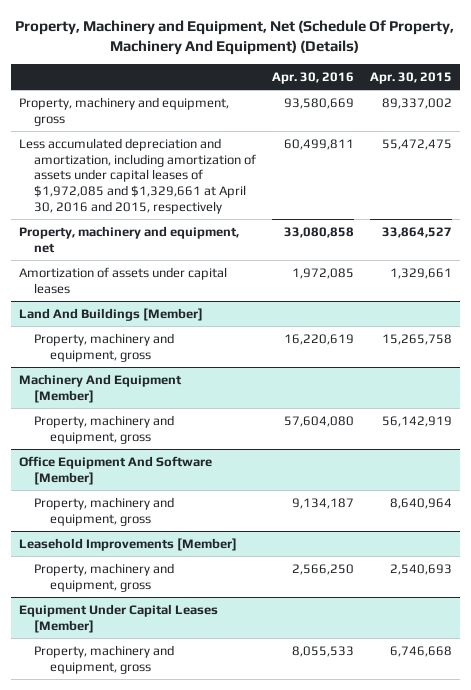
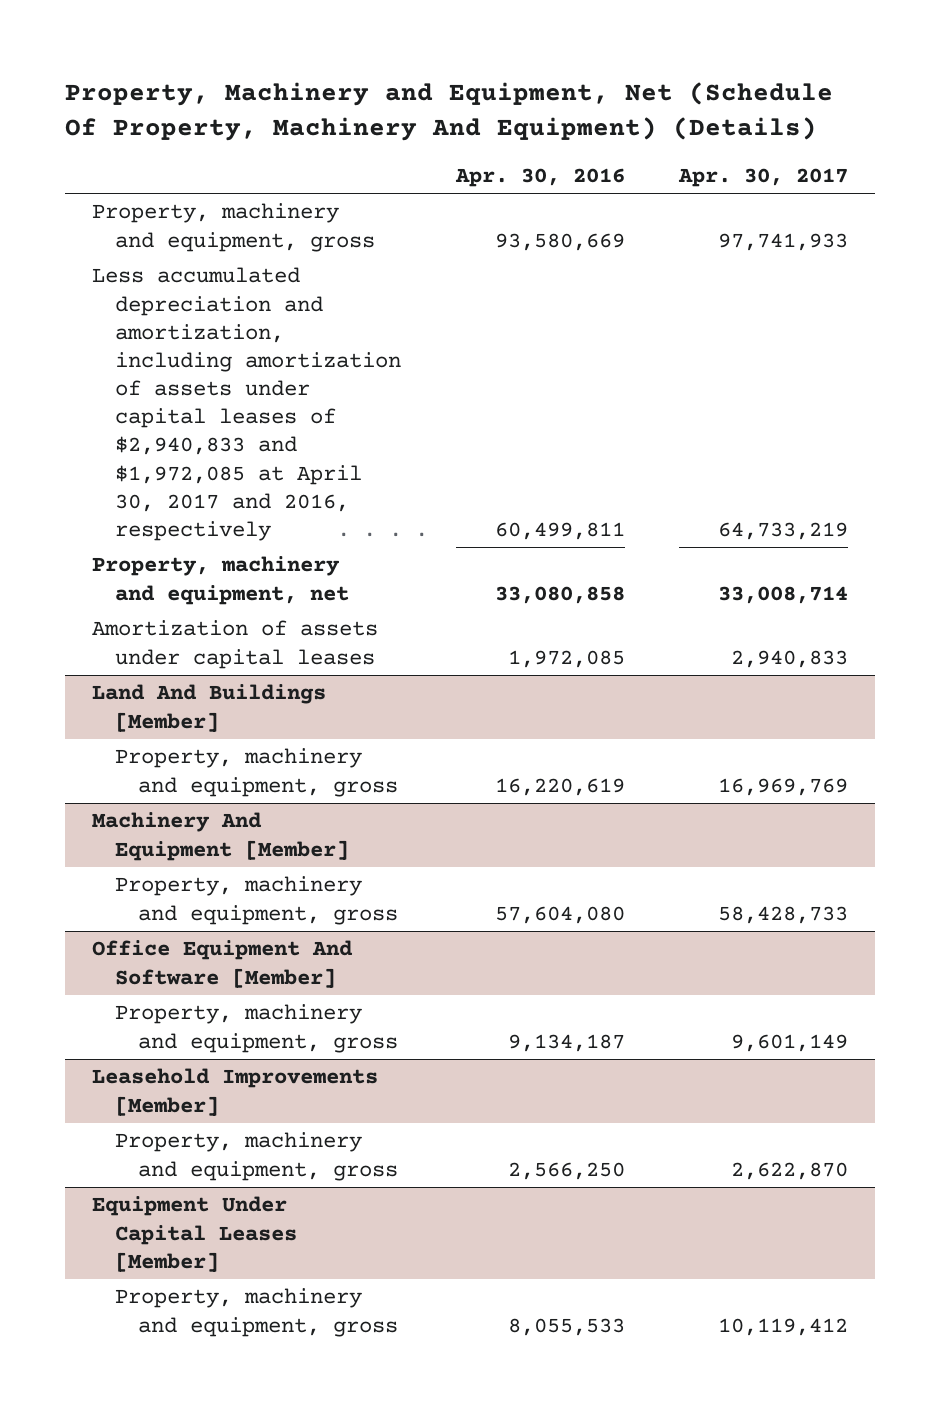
- | Apr. 30, 2016 | Apr. 30, 2015
+ | Apr. 30, 2016 | Apr. 30, 2017
- Less accumulated depreciation and amortization, including amortization of assets under capital leases of $1,972,085 and $1,329,661 at April 30, 2016 and 2015, respectively | 60,499,811 | 55,472,475
+ Less accumulated depreciation and amortization, including amortization of assets under capital leases of $2,940,833 and $1,972,085 at April 30, 2017 and 2016, respectively | 60,499,811 | 64,733,219

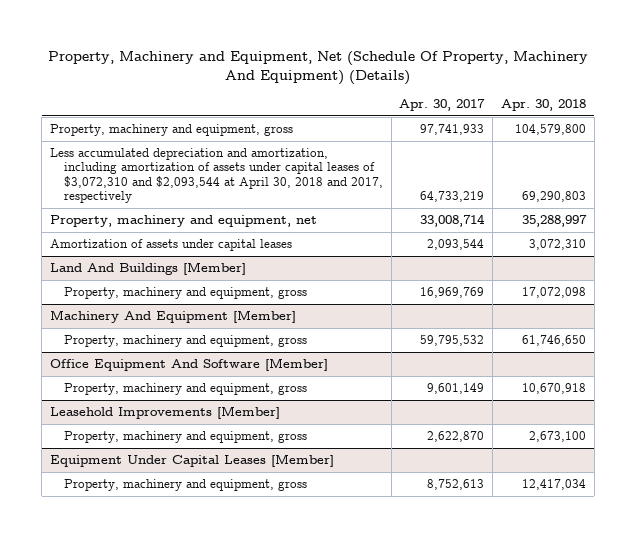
- | Apr. 30, 2016 | Apr. 30, 2017
+ | Apr. 30, 2017 | Apr. 30, 2018
- Less accumulated depreciation and amortization, including amortization of assets under capital leases of $2,940,833 and $1,972,085 at April 30, 2017 and 2016, respectively | 60,499,811 | 64,733,219
+ Less accumulated depreciation and amortization, including amortization of assets under capital leases of $3,072,310 and $2,093,544 at April 30, 2018 and 2017, respectively | 64,733,219 | 69,290,803
- Amortization of assets under capital leases | 1,972,085 | 2,940,833
+ Amortization of assets under capital leases | 2,093,544 | 3,072,310
@ Machinery And Equipment [Member]
- Property, machinery and equipment, gross | 57,604,080 | 58,428,733
+ Property, machinery and equipment, gross | 59,795,532 | 61,746,650
@ Equipment Under Capital Leases [Member]
- Property, machinery and equipment, gross | 8,055,533 | 10,119,412
+ Property, machinery and equipment, gross | 8,752,613 | 12,417,034

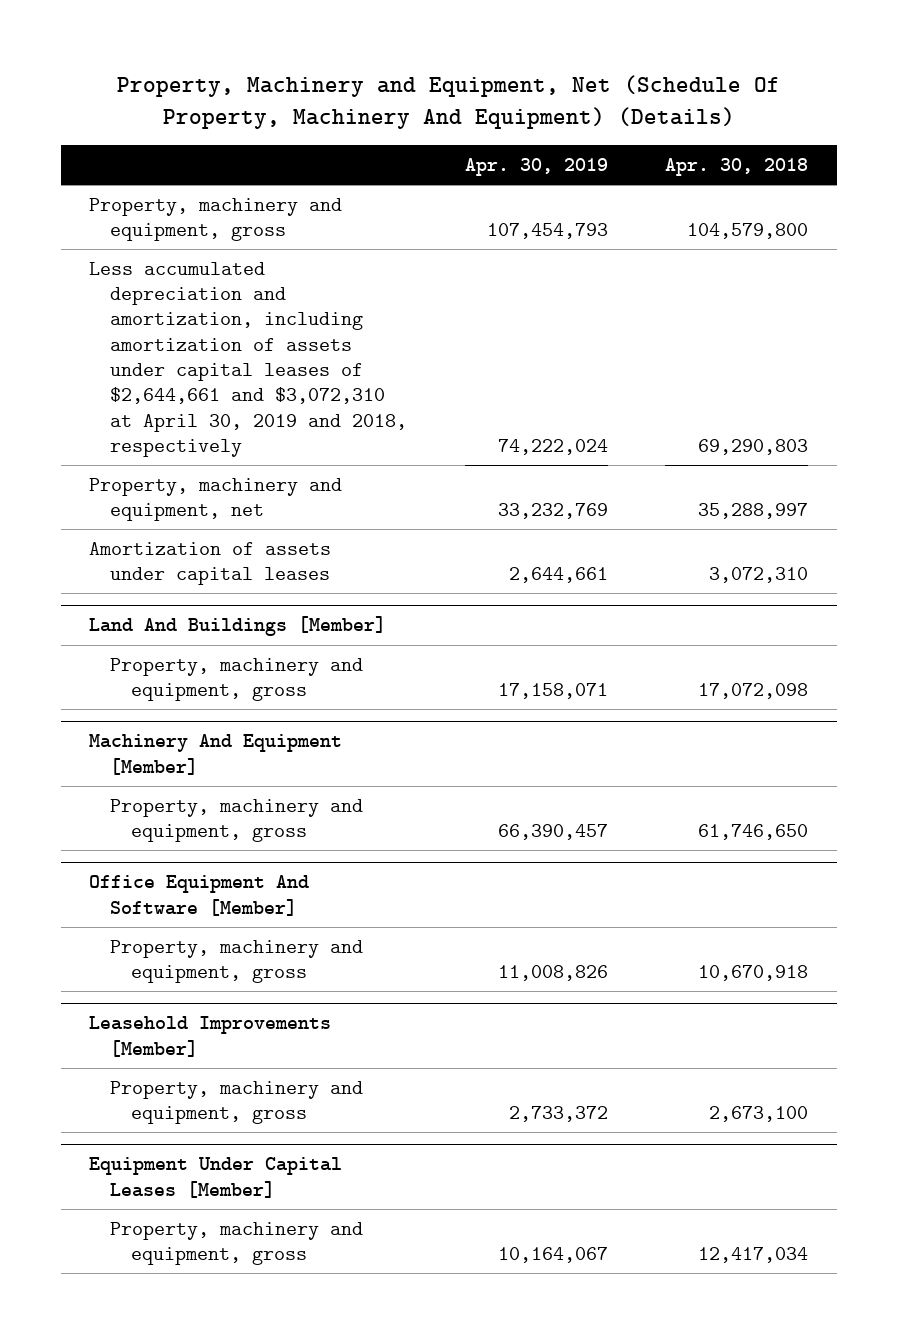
- | Apr. 30, 2017 | Apr. 30, 2018
+ | Apr. 30, 2019 | Apr. 30, 2018
- Less accumulated depreciation and amortization, including amortization of assets under capital leases of $3,072,310 and $2,093,544 at April 30, 2018 and 2017, respectively | 64,733,219 | 69,290,803
+ Less accumulated depreciation and amortization, including amortization of assets under capital leases of $2,644,661 and $3,072,310 at April 30, 2019 and 2018, respectively | 74,222,024 | 69,290,803

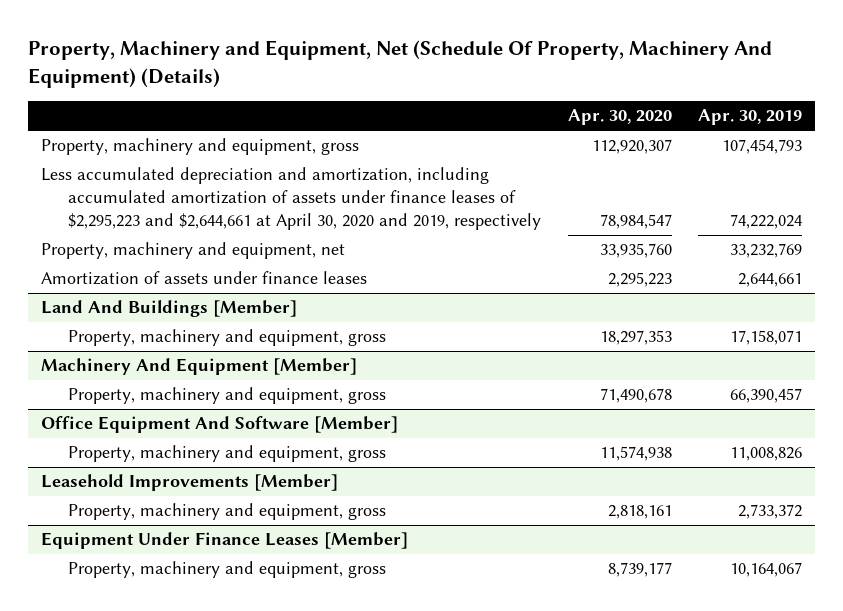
- | Apr. 30, 2019 | Apr. 30, 2018
+ | Apr. 30, 2020 | Apr. 30, 2019
- Less accumulated depreciation and amortization, including amortization of assets under capital leases of $2,644,661 and $3,072,310 at April 30, 2019 and 2018, respectively | 74,222,024 | 69,290,803
+ Less accumulated depreciation and amortization, including accumulated amortization of assets under finance leases of $2,295,223 and $2,644,661 at April 30, 2020 and 2019, respectively | 78,984,547 | 74,222,024
- Amortization of assets under capital leases | 2,644,661 | 3,072,310
+ Amortization of assets under finance leases | 2,295,223 | 2,644,661
- Equipment Under Capital Leases [Member]
+ Equipment Under Finance Leases [Member]

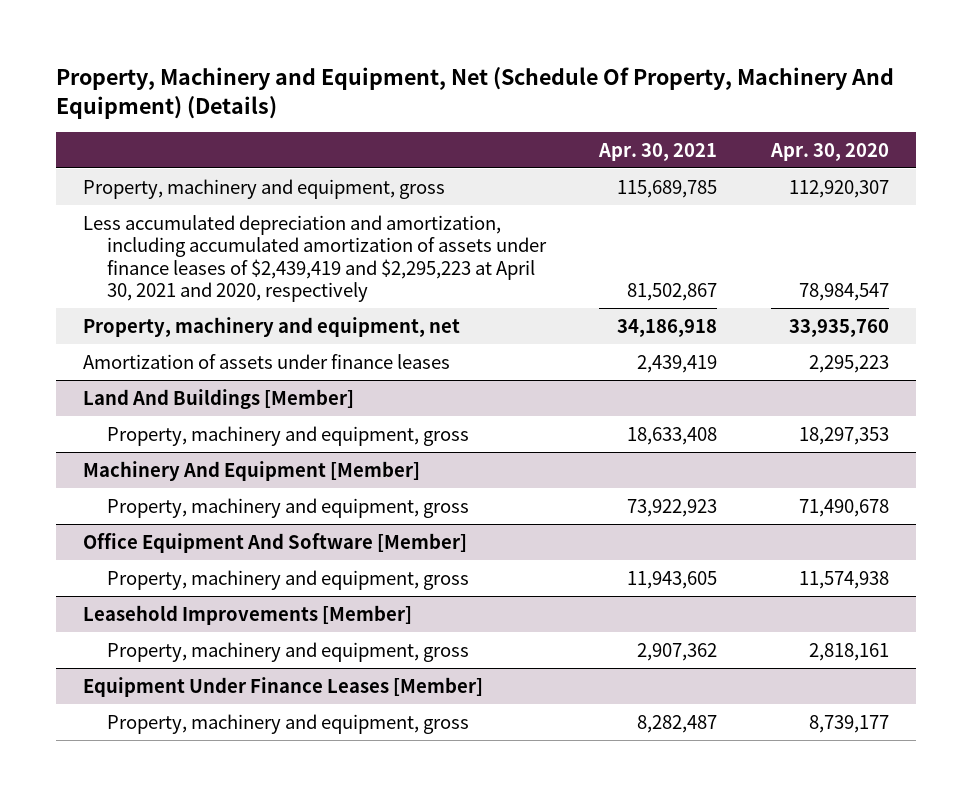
- | Apr. 30, 2020 | Apr. 30, 2019
+ | Apr. 30, 2021 | Apr. 30, 2020
- Less accumulated depreciation and amortization, including accumulated amortization of assets under finance leases of $2,295,223 and $2,644,661 at April 30, 2020 and 2019, respectively | 78,984,547 | 74,222,024
+ Less accumulated depreciation and amortization, including accumulated amortization of assets under finance leases of $2,439,419 and $2,295,223 at April 30, 2021 and 2020, respectively | 81,502,867 | 78,984,547

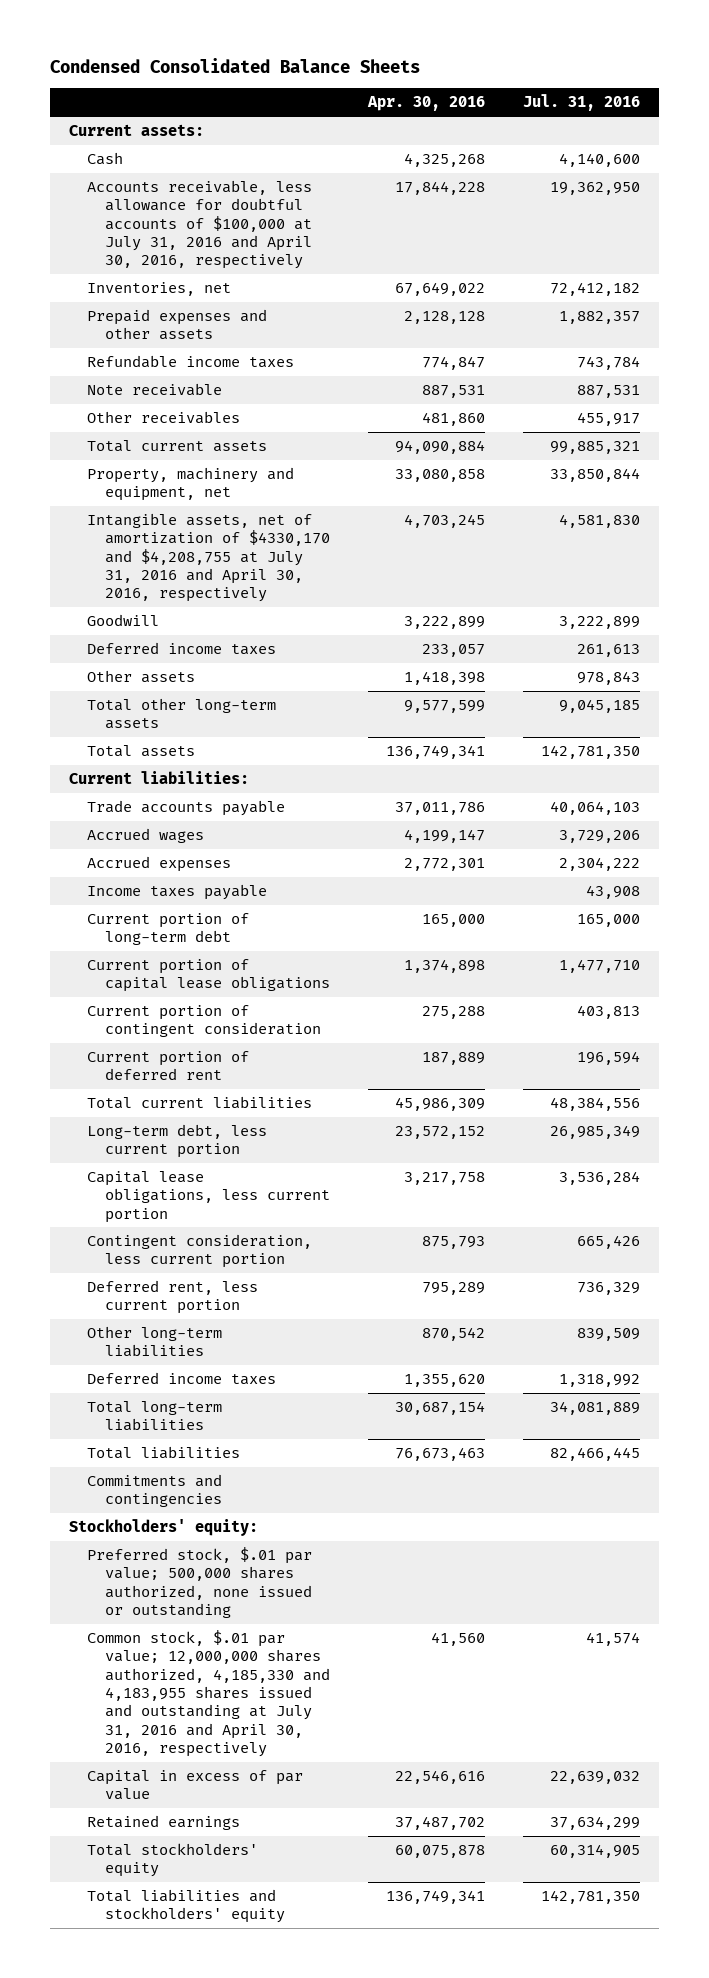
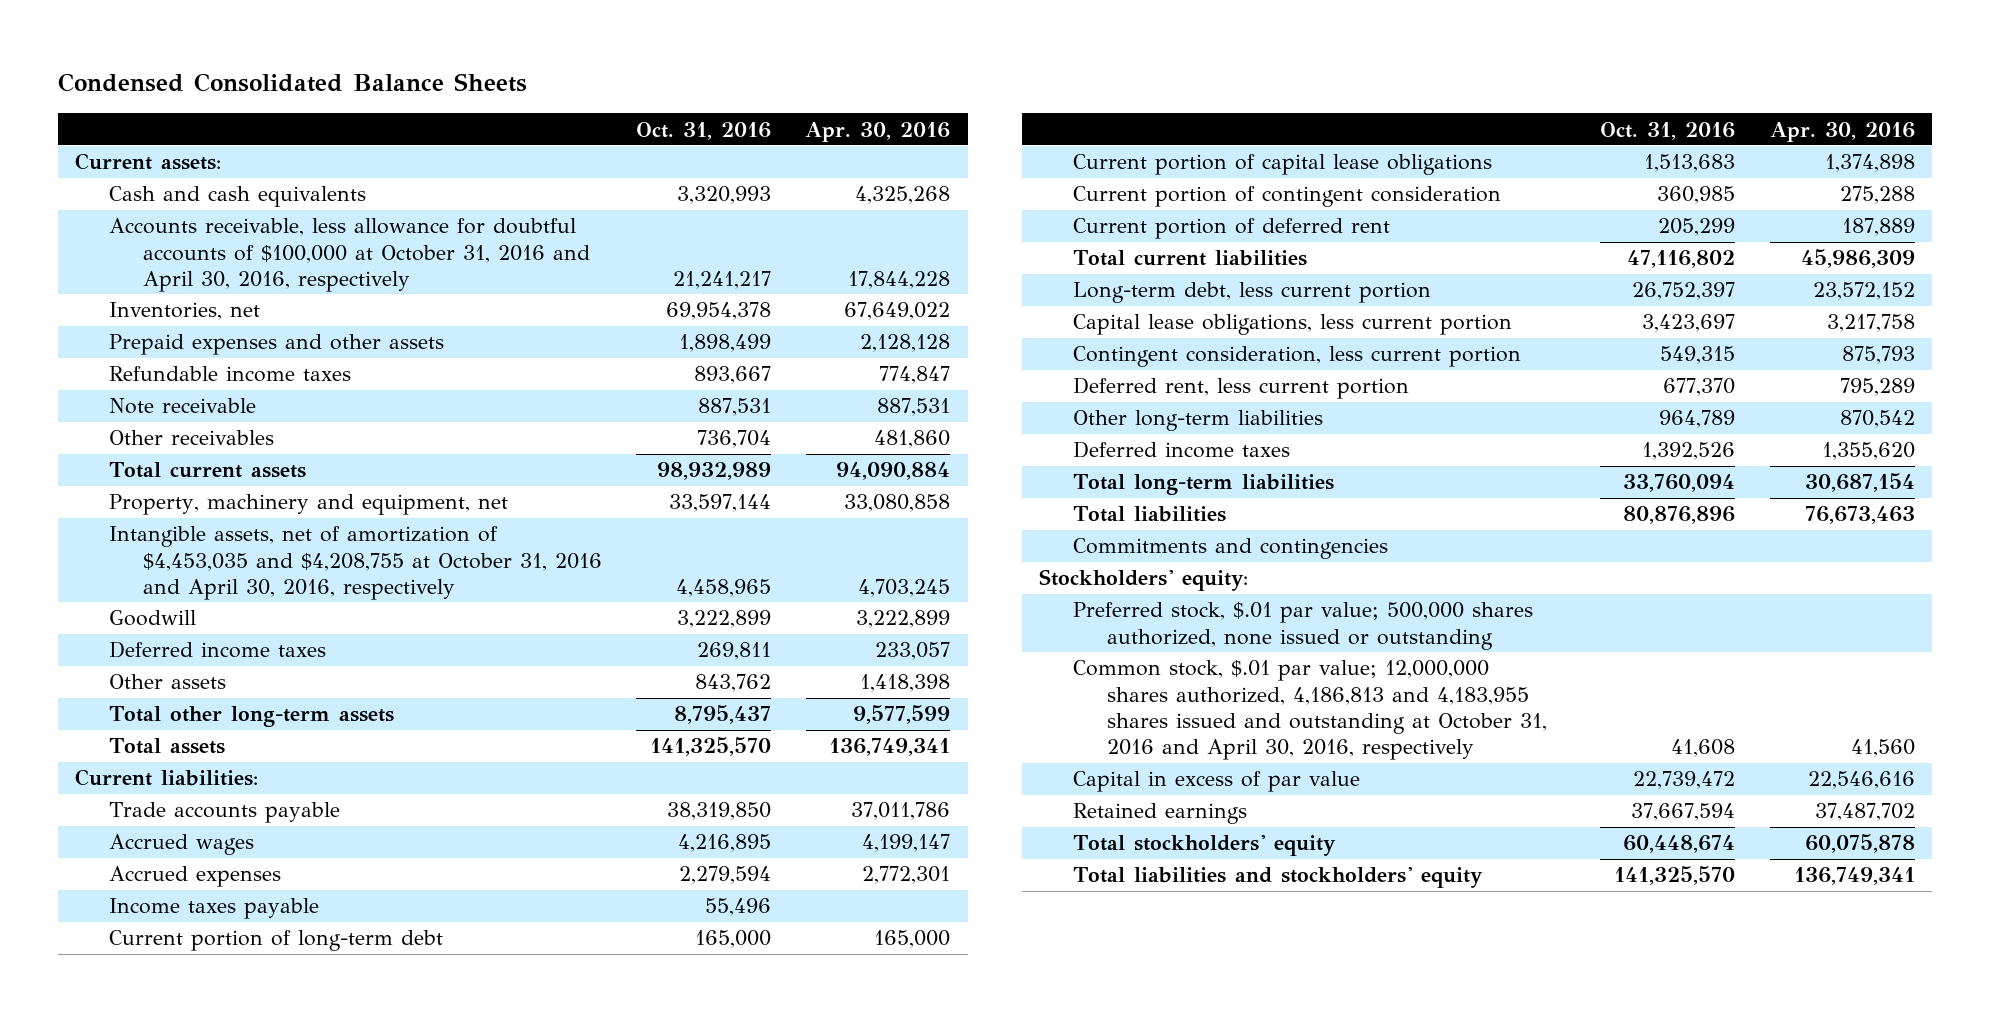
- | Apr. 30, 2016 | Jul. 31, 2016
+ | Oct. 31, 2016 | Apr. 30, 2016
- Cash | 4,325,268 | 4,140,600
- Accounts receivable, less allowance for doubtful accounts of $100,000 at July 31, 2016 and April 30, 2016, respectively | 17,844,228 | 19,362,950
+ Cash and cash equivalents | 3,320,993 | 4,325,268
+ Accounts receivable, less allowance for doubtful accounts of $100,000 at October 31, 2016 and April 30, 2016, respectively | 21,241,217 | 17,844,228
- Intangible assets, net of amortization of $4330,170 and $4,208,755 at July 31, 2016 and April 30, 2016, respectively | 4,703,245 | 4,581,830
+ Intangible assets, net of amortization of $4,453,035 and $4,208,755 at October 31, 2016 and April 30, 2016, respectively | 4,458,965 | 4,703,245
- Common stock, $.01 par value; 12,000,000 shares authorized, 4,185,330 and 4,183,955 shares issued and outstanding at July 31, 2016 and April 30, 2016, respectively | 41,560 | 41,574
+ Common stock, $.01 par value; 12,000,000 shares authorized, 4,186,813 and 4,183,955 shares issued and outstanding at October 31, 2016 and April 30, 2016, respectively | 41,608 | 41,560

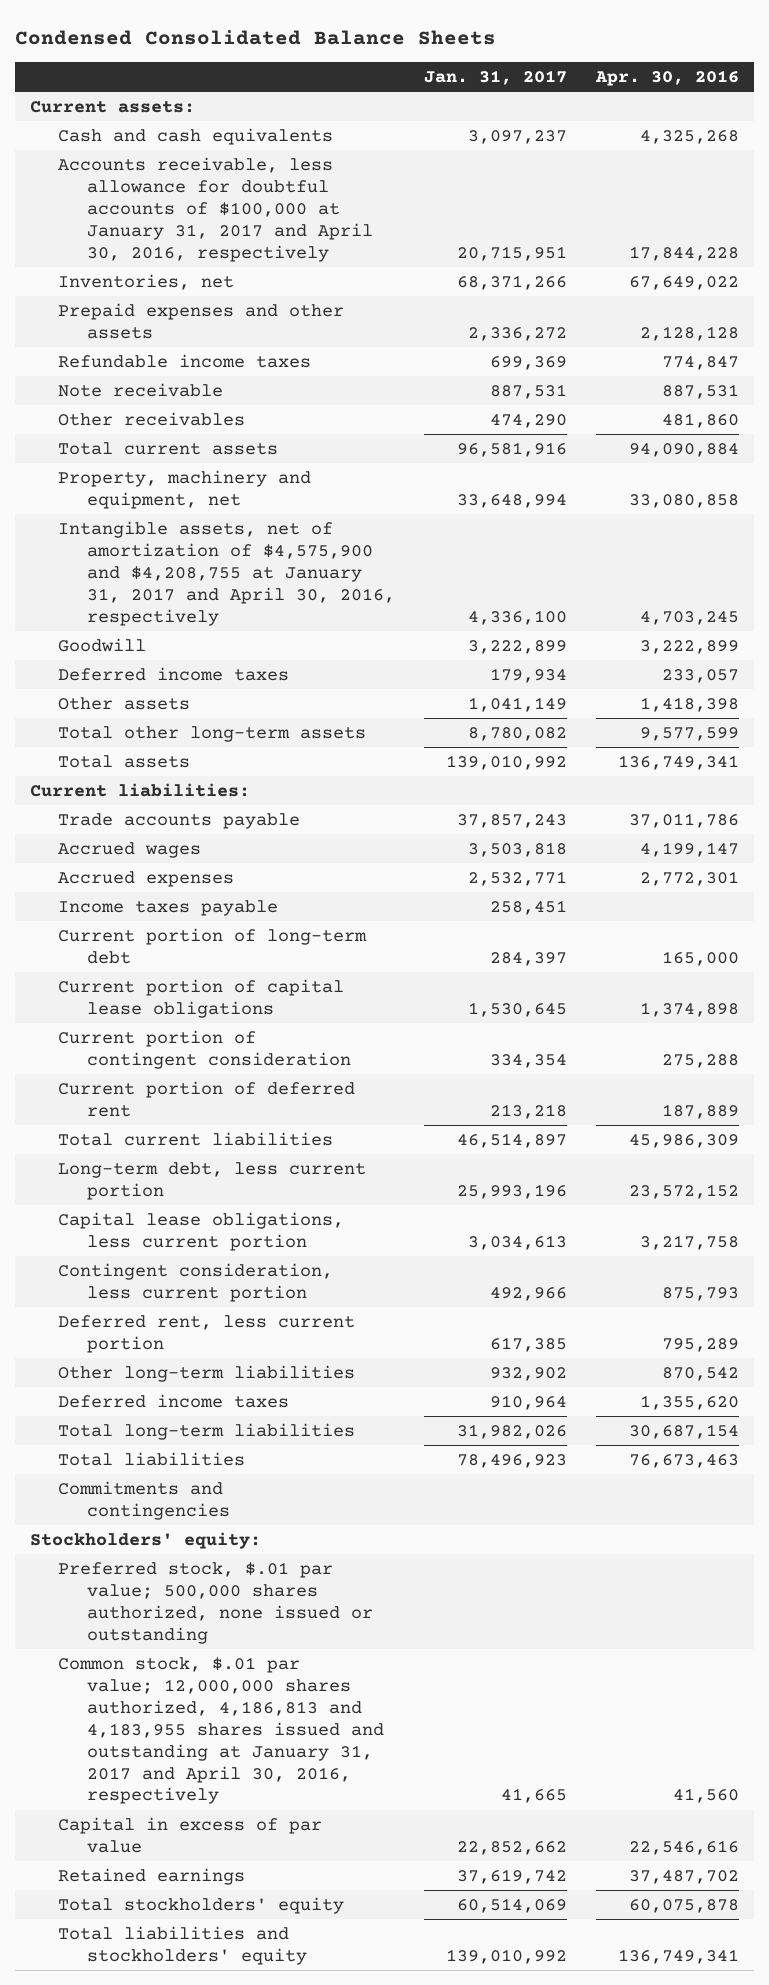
- | Oct. 31, 2016 | Apr. 30, 2016
+ | Jan. 31, 2017 | Apr. 30, 2016
- Accounts receivable, less allowance for doubtful accounts of $100,000 at October 31, 2016 and April 30, 2016, respectively | 21,241,217 | 17,844,228
+ Accounts receivable, less allowance for doubtful accounts of $100,000 at January 31, 2017 and April 30, 2016, respectively | 20,715,951 | 17,844,228
- Intangible assets, net of amortization of $4,453,035 and $4,208,755 at October 31, 2016 and April 30, 2016, respectively | 4,458,965 | 4,703,245
+ Intangible assets, net of amortization of $4,575,900 and $4,208,755 at January 31, 2017 and April 30, 2016, respectively | 4,336,100 | 4,703,245
- Common stock, $.01 par value; 12,000,000 shares authorized, 4,186,813 and 4,183,955 shares issued and outstanding at October 31, 2016 and April 30, 2016, respectively | 41,608 | 41,560
+ Common stock, $.01 par value; 12,000,000 shares authorized, 4,186,813 and 4,183,955 shares issued and outstanding at January 31, 2017 and April 30, 2016, respectively | 41,665 | 41,560

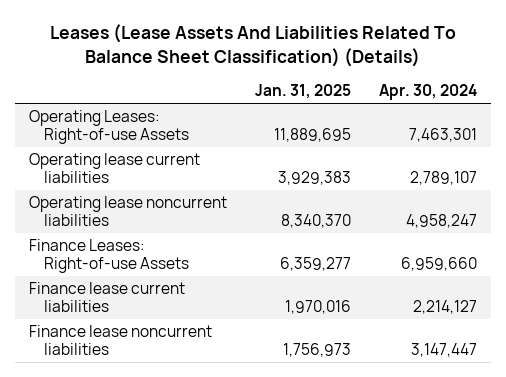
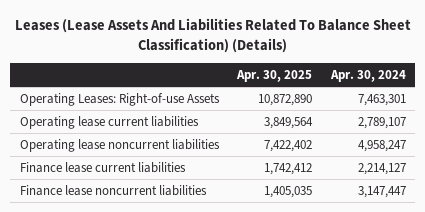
- | Jan. 31, 2025 | Apr. 30, 2024
+ | Apr. 30, 2025 | Apr. 30, 2024
- Finance Leases: Right-of-use Assets | 6,359,277 | 6,959,660

